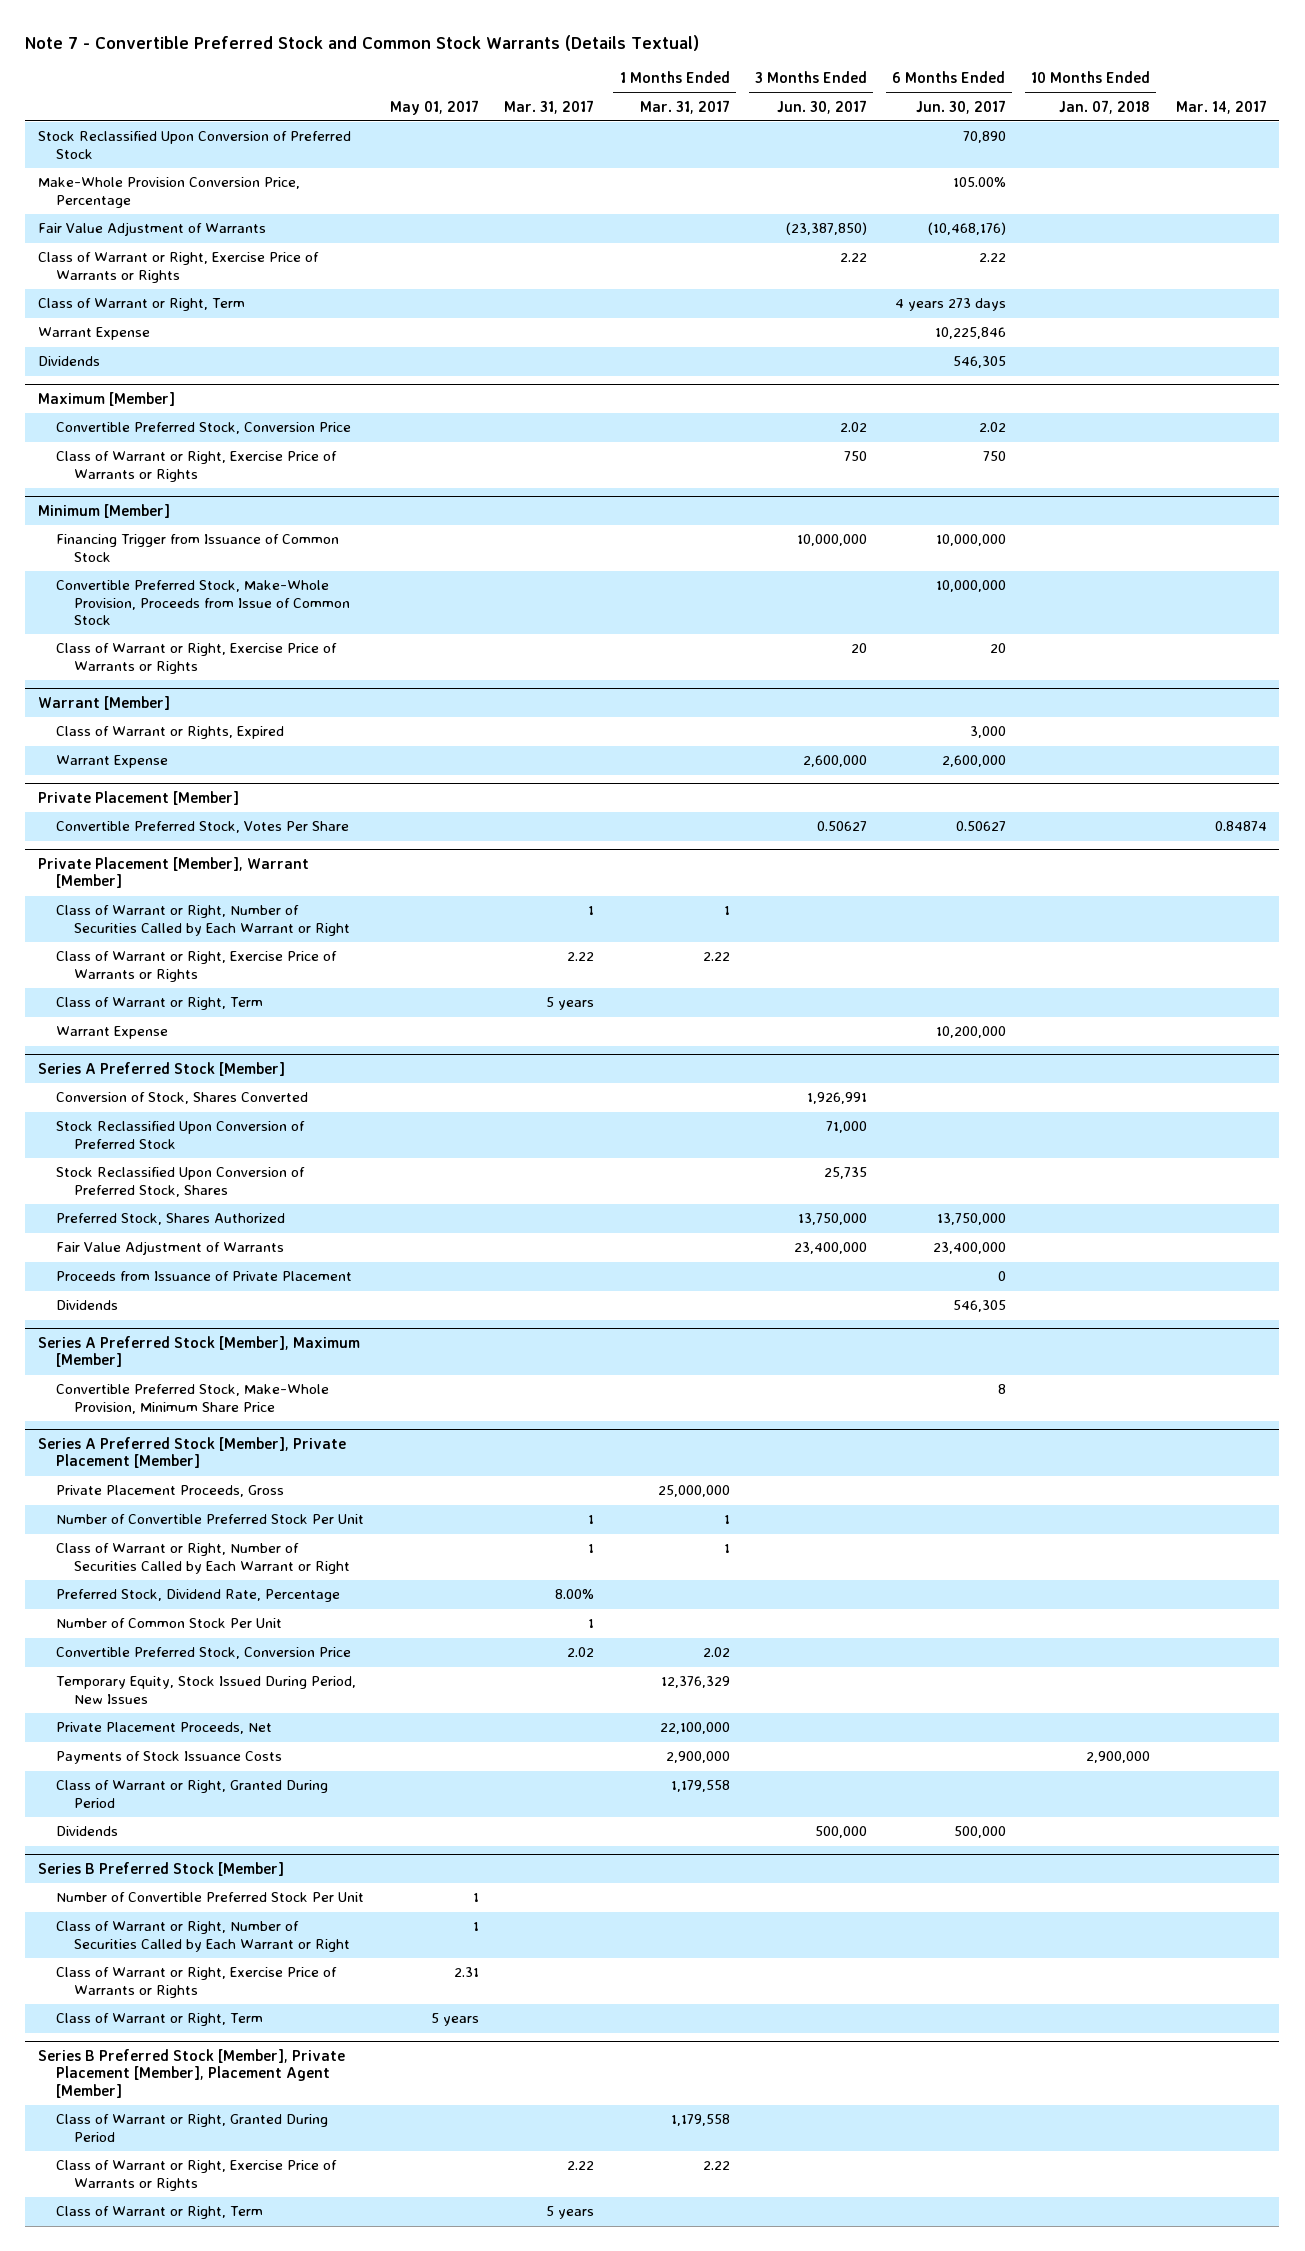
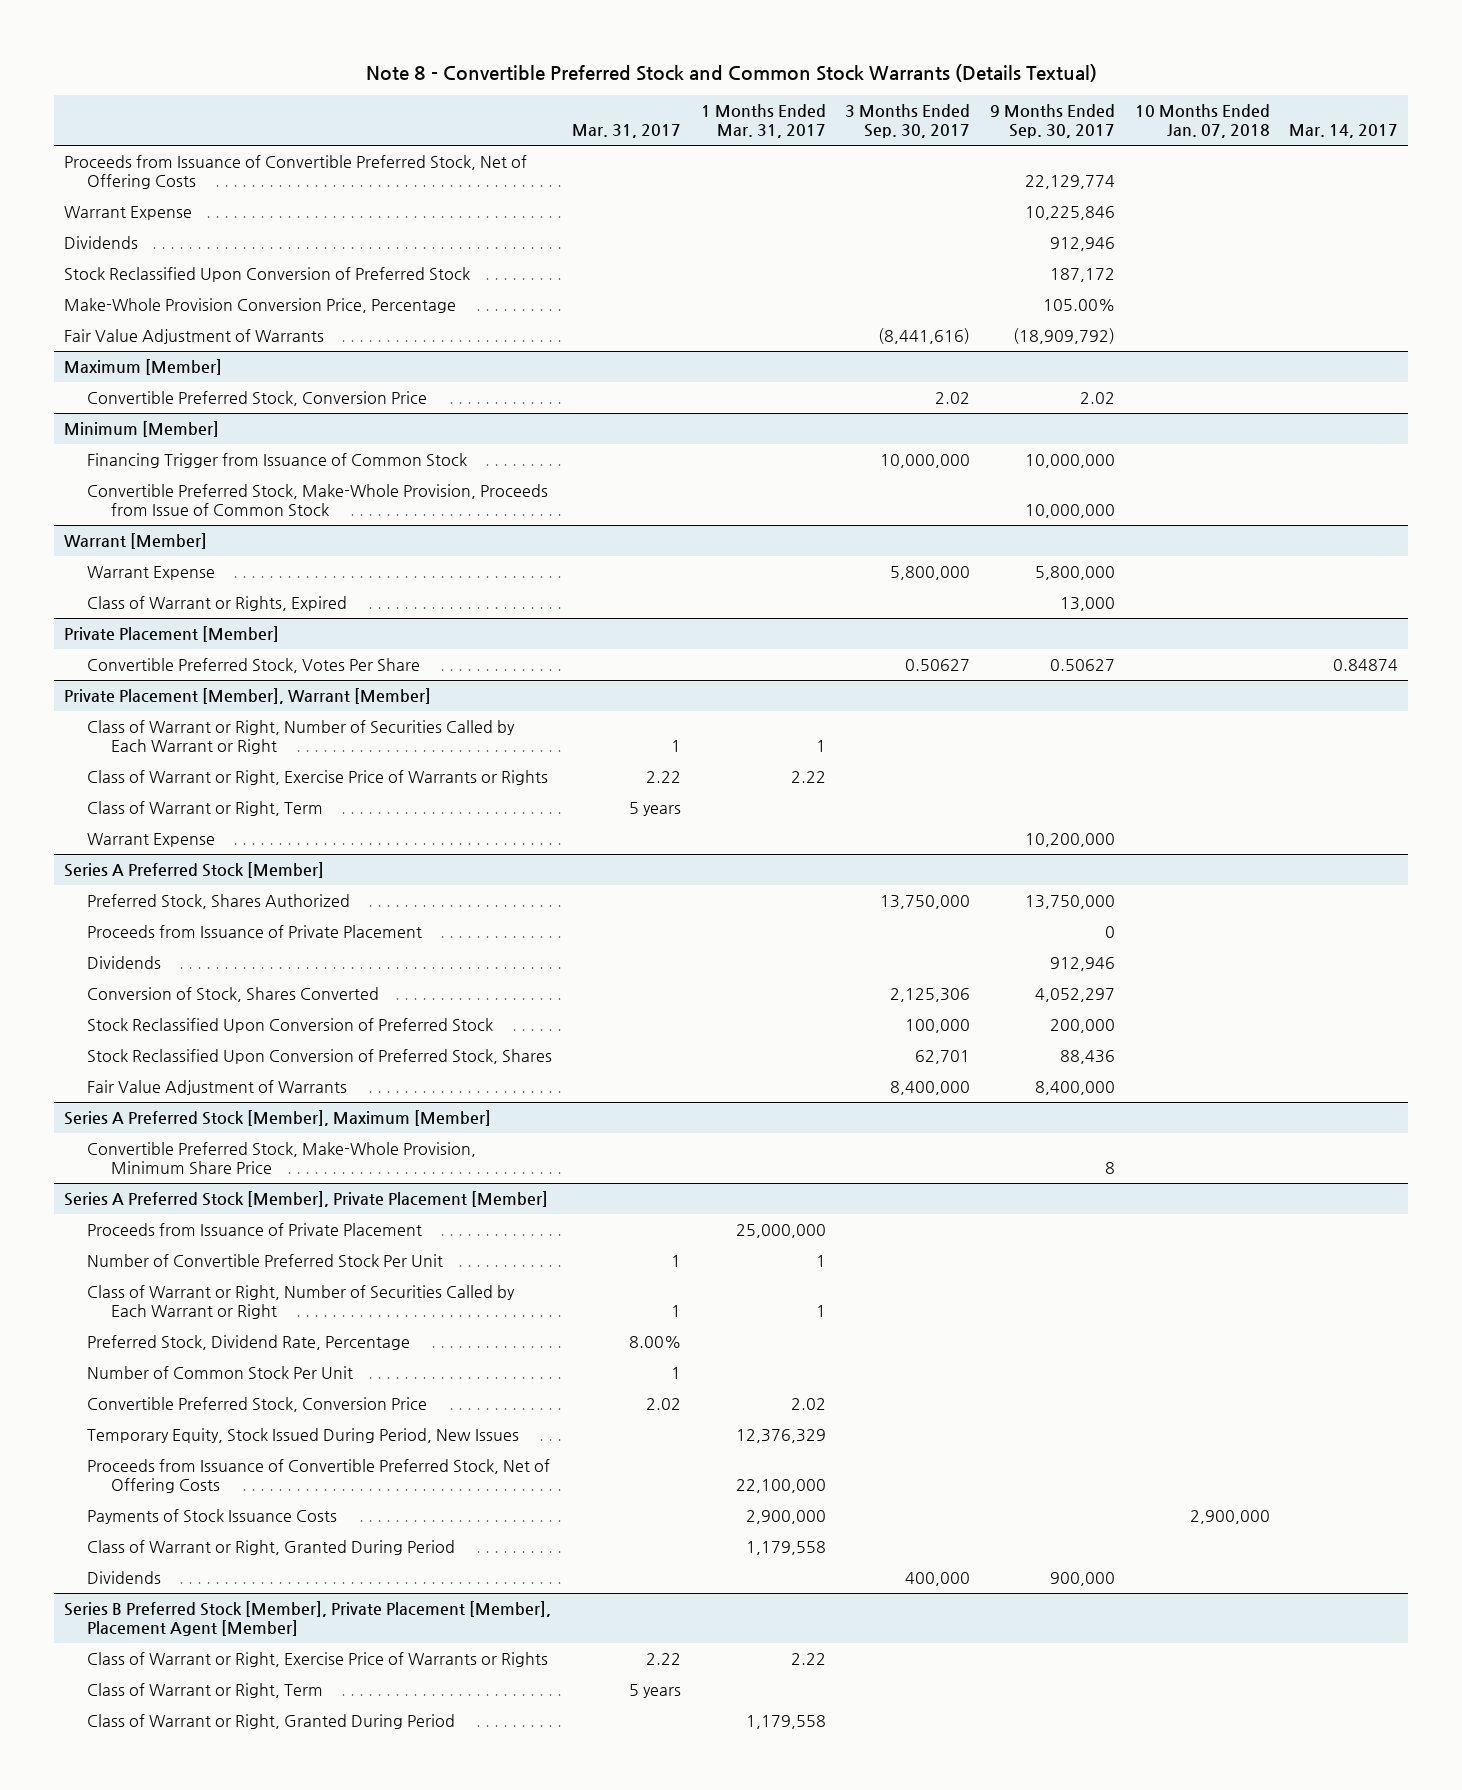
- Note 7 - Convertible Preferred Stock and Common Stock Warrants (Details Textual)
+ Note 8 - Convertible Preferred Stock and Common Stock Warrants (Details Textual)
- | May 01, 2017 | Mar. 31, 2017 | 1 Months Ended Mar. 31, 2017 | 3 Months Ended Jun. 30, 2017 | 6 Months Ended Jun. 30, 2017 | 10 Months Ended Jan. 07, 2018 | Mar. 14, 2017
+ | Mar. 31, 2017 | 1 Months Ended Mar. 31, 2017 | 3 Months Ended Sep. 30, 2017 | 9 Months Ended Sep. 30, 2017 | 10 Months Ended Jan. 07, 2018 | Mar. 14, 2017
+ Proceeds from Issuance of Convertible Preferred Stock, Net of Offering Costs | | | | 22,129,774 | |
moved up: Warrant Expense | | | | 10,225,846 | |
moved up: Dividends | | | | 912,946 | |
- Class of Warrant or Right, Exercise Price of Warrants or Rights | | | | 2.22 | 2.22 | |
- Class of Warrant or Right, Term | | | | | 4 years 273 days | |
@ Maximum [Member]
- Class of Warrant or Right, Exercise Price of Warrants or Rights | | | | 750 | 750 | |
@ Minimum [Member]
- Class of Warrant or Right, Exercise Price of Warrants or Rights | | | | 20 | 20 | |
@ Warrant [Member]
moved down: Class of Warrant or Rights, Expired | | | | 13,000 | |
@ Series A Preferred Stock [Member]
moved up: Preferred Stock, Shares Authorized | | | 13,750,000 | 13,750,000 | |
moved up: Proceeds from Issuance of Private Placement | | | | 0 | |
moved up: Dividends | | | | 912,946 | |
@ Series A Preferred Stock [Member], Private Placement [Member]
- Private Placement Proceeds, Gross | | | 25,000,000 | | | |
+ Proceeds from Issuance of Private Placement | | 25,000,000 | | | |
- Private Placement Proceeds, Net | | | 22,100,000 | | | |
+ Proceeds from Issuance of Convertible Preferred Stock, Net of Offering Costs | | 22,100,000 | | | |
- Series B Preferred Stock [Member]
- Number of Convertible Preferred Stock Per Unit | 1 | | | | | |
- Class of Warrant or Right, Number of Securities Called by Each Warrant or Right | 1 | | | | | |
- Class of Warrant or Right, Exercise Price of Warrants or Rights | 2.31 | | | | | |
- Class of Warrant or Right, Term | 5 years | | | | | |
@ Series B Preferred Stock [Member], Private Placement [Member], Placement Agent [Member]
moved down: Class of Warrant or Right, Granted During Period | | 1,179,558 | | | |

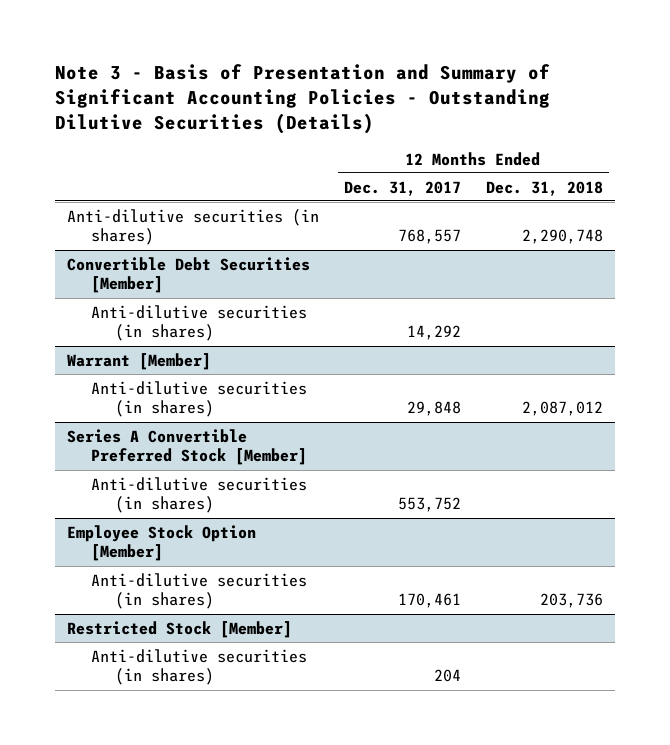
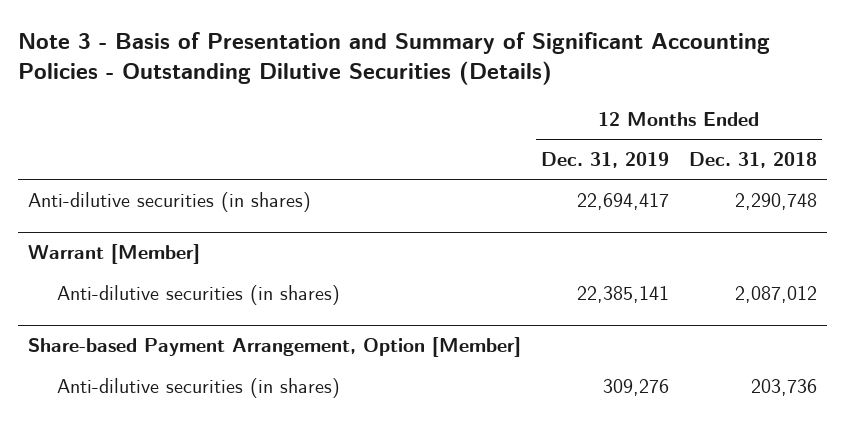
- | 12 Months Ended Dec. 31, 2017 | 12 Months Ended Dec. 31, 2018
+ | 12 Months Ended Dec. 31, 2019 | 12 Months Ended Dec. 31, 2018
- Convertible Debt Securities [Member]
- Anti-dilutive securities (in shares) | 14,292 |
- Series A Convertible Preferred Stock [Member]
- Anti-dilutive securities (in shares) | 553,752 |
- Employee Stock Option [Member]
+ Share-based Payment Arrangement, Option [Member]
- Restricted Stock [Member]
- Anti-dilutive securities (in shares) | 204 |

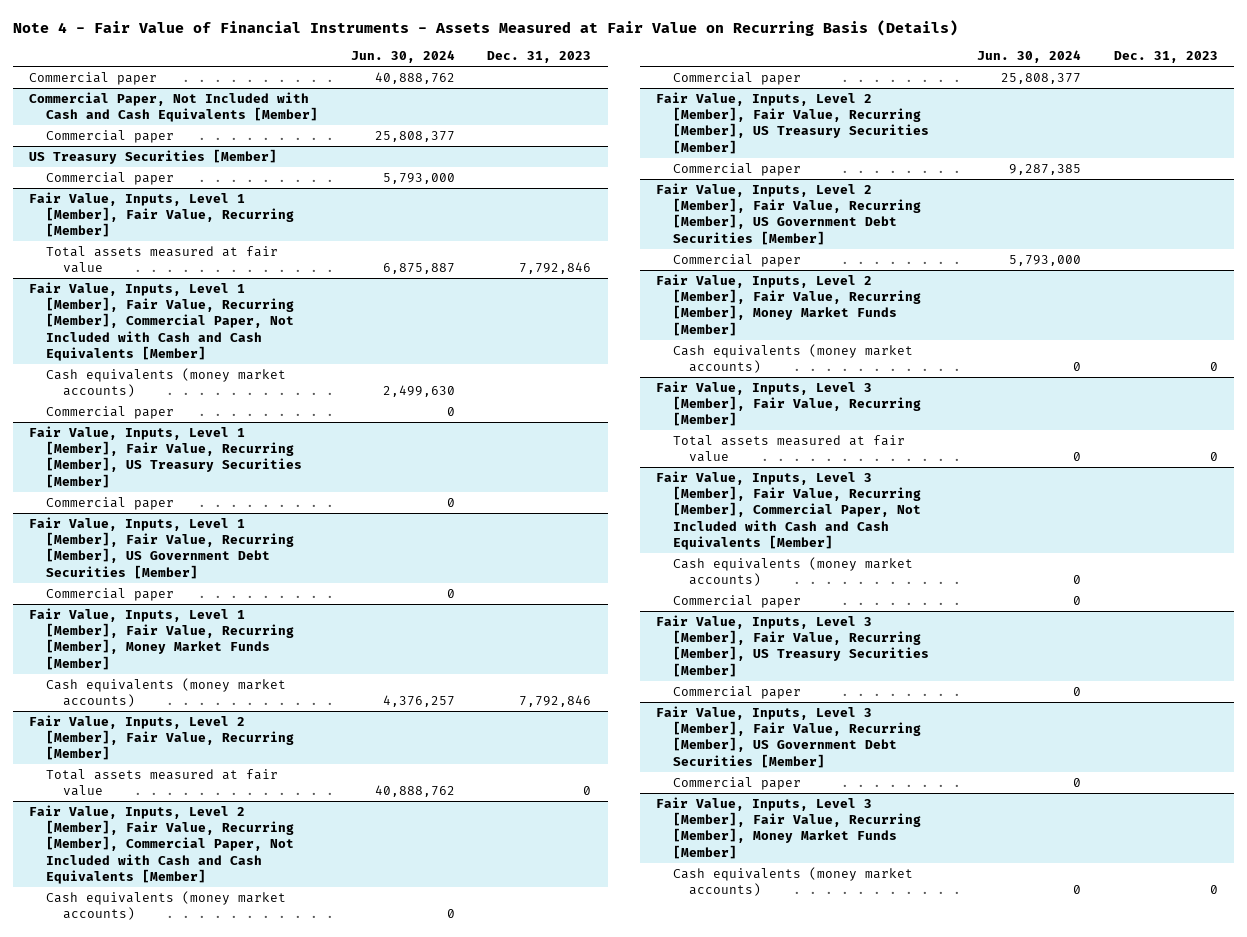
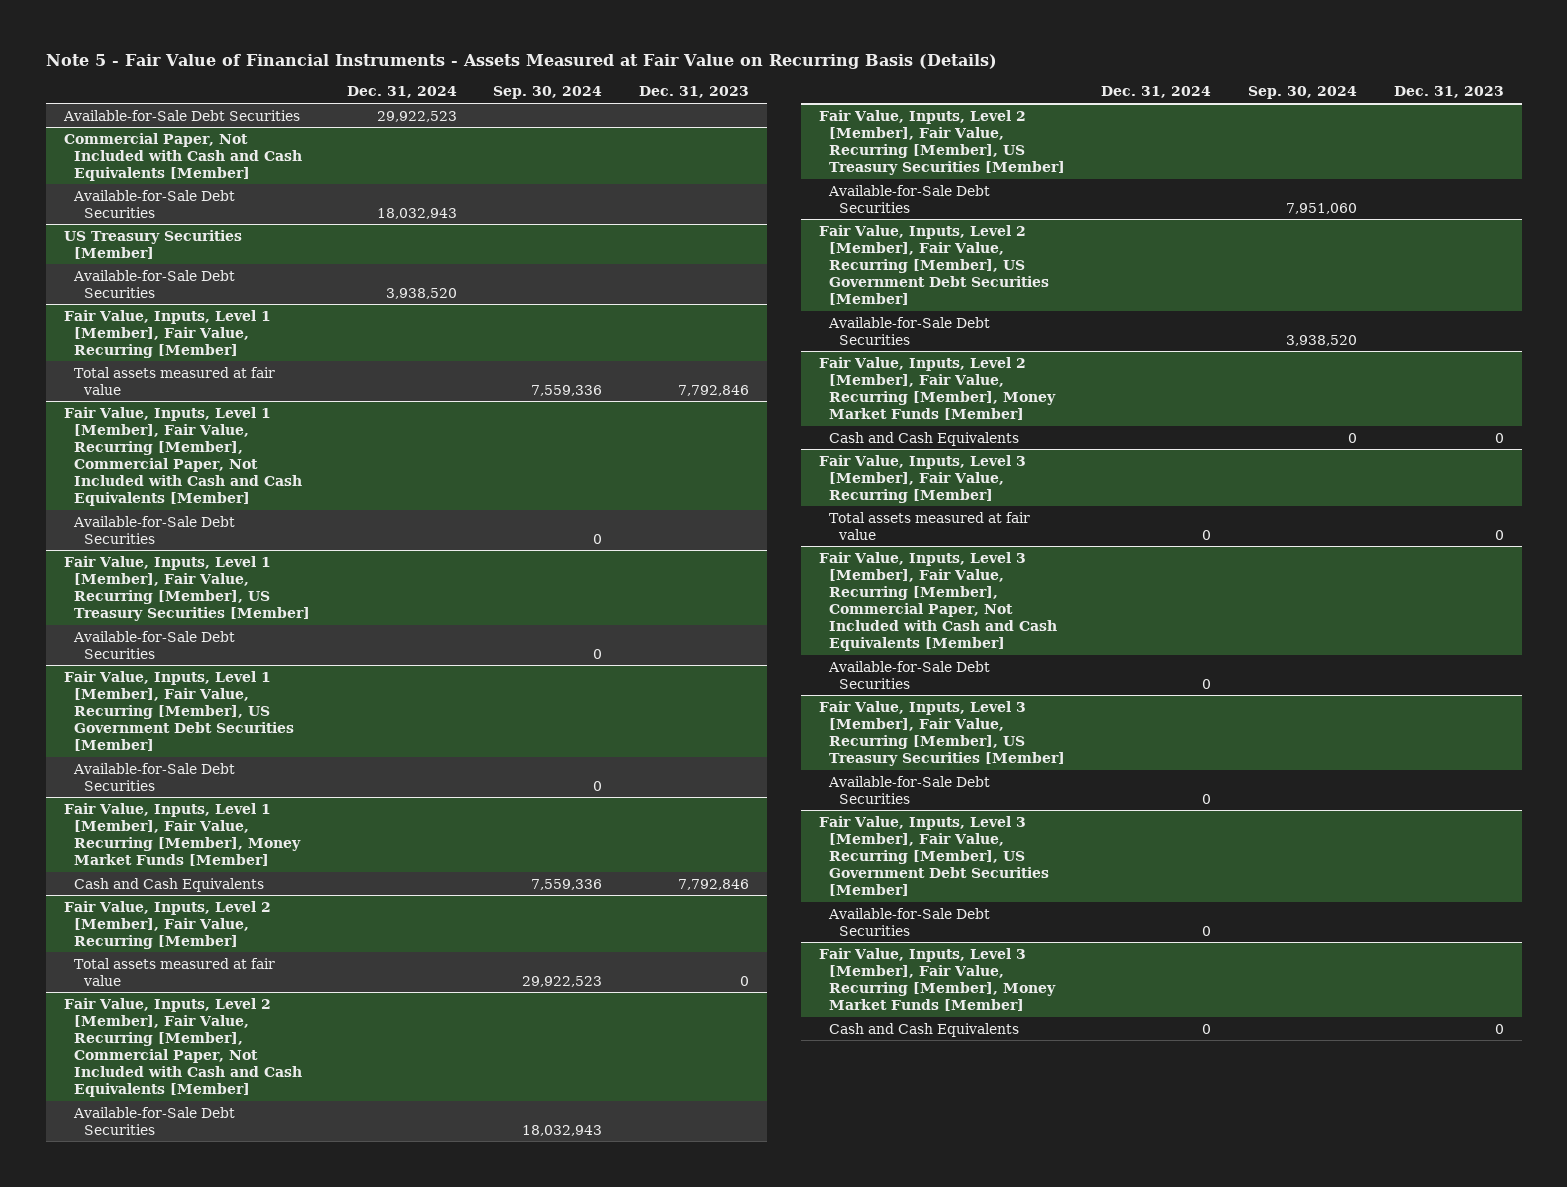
- Note 4 - Fair Value of Financial Instruments - Assets Measured at Fair Value on Recurring Basis (Details)
+ Note 5 - Fair Value of Financial Instruments - Assets Measured at Fair Value on Recurring Basis (Details)
- | Jun. 30, 2024 | Dec. 31, 2023
+ | Dec. 31, 2024 | Sep. 30, 2024 | Dec. 31, 2023
- Commercial paper | 40,888,762 |
+ Available-for-Sale Debt Securities | 29,922,523 | |
@ Commercial Paper, Not Included with Cash and Cash Equivalents [Member]
- Commercial paper | 25,808,377 |
+ Available-for-Sale Debt Securities | 18,032,943 | |
@ US Treasury Securities [Member]
- Commercial paper | 5,793,000 |
+ Available-for-Sale Debt Securities | 3,938,520 | |
@ Fair Value, Inputs, Level 1 [Member], Fair Value, Recurring [Member], Commercial Paper, Not Included with Cash and Cash Equivalents [Member]
- Cash equivalents (money market accounts) | 2,499,630 |
- Commercial paper | 0 |
+ Available-for-Sale Debt Securities | | 0 |
@ Fair Value, Inputs, Level 1 [Member], Fair Value, Recurring [Member], US Treasury Securities [Member]
- Commercial paper | 0 |
+ Available-for-Sale Debt Securities | | 0 |
@ Fair Value, Inputs, Level 1 [Member], Fair Value, Recurring [Member], US Government Debt Securities [Member]
- Commercial paper | 0 |
+ Available-for-Sale Debt Securities | | 0 |
@ Fair Value, Inputs, Level 1 [Member], Fair Value, Recurring [Member], Money Market Funds [Member]
- Cash equivalents (money market accounts) | 4,376,257 | 7,792,846
+ Cash and Cash Equivalents | | 7,559,336 | 7,792,846
@ Fair Value, Inputs, Level 2 [Member], Fair Value, Recurring [Member], Commercial Paper, Not Included with Cash and Cash Equivalents [Member]
- Cash equivalents (money market accounts) | 0 |
- Commercial paper | 25,808,377 |
+ Available-for-Sale Debt Securities | | 18,032,943 |
@ Fair Value, Inputs, Level 2 [Member], Fair Value, Recurring [Member], US Treasury Securities [Member]
- Commercial paper | 9,287,385 |
+ Available-for-Sale Debt Securities | | 7,951,060 |
@ Fair Value, Inputs, Level 2 [Member], Fair Value, Recurring [Member], US Government Debt Securities [Member]
- Commercial paper | 5,793,000 |
+ Available-for-Sale Debt Securities | | 3,938,520 |
@ Fair Value, Inputs, Level 2 [Member], Fair Value, Recurring [Member], Money Market Funds [Member]
- Cash equivalents (money market accounts) | 0 | 0
+ Cash and Cash Equivalents | | 0 | 0
@ Fair Value, Inputs, Level 3 [Member], Fair Value, Recurring [Member], Commercial Paper, Not Included with Cash and Cash Equivalents [Member]
- Cash equivalents (money market accounts) | 0 |
- Commercial paper | 0 |
+ Available-for-Sale Debt Securities | 0 | |
@ Fair Value, Inputs, Level 3 [Member], Fair Value, Recurring [Member], US Treasury Securities [Member]
- Commercial paper | 0 |
+ Available-for-Sale Debt Securities | 0 | |
@ Fair Value, Inputs, Level 3 [Member], Fair Value, Recurring [Member], US Government Debt Securities [Member]
- Commercial paper | 0 |
+ Available-for-Sale Debt Securities | 0 | |
@ Fair Value, Inputs, Level 3 [Member], Fair Value, Recurring [Member], Money Market Funds [Member]
- Cash equivalents (money market accounts) | 0 | 0
+ Cash and Cash Equivalents | 0 | | 0

